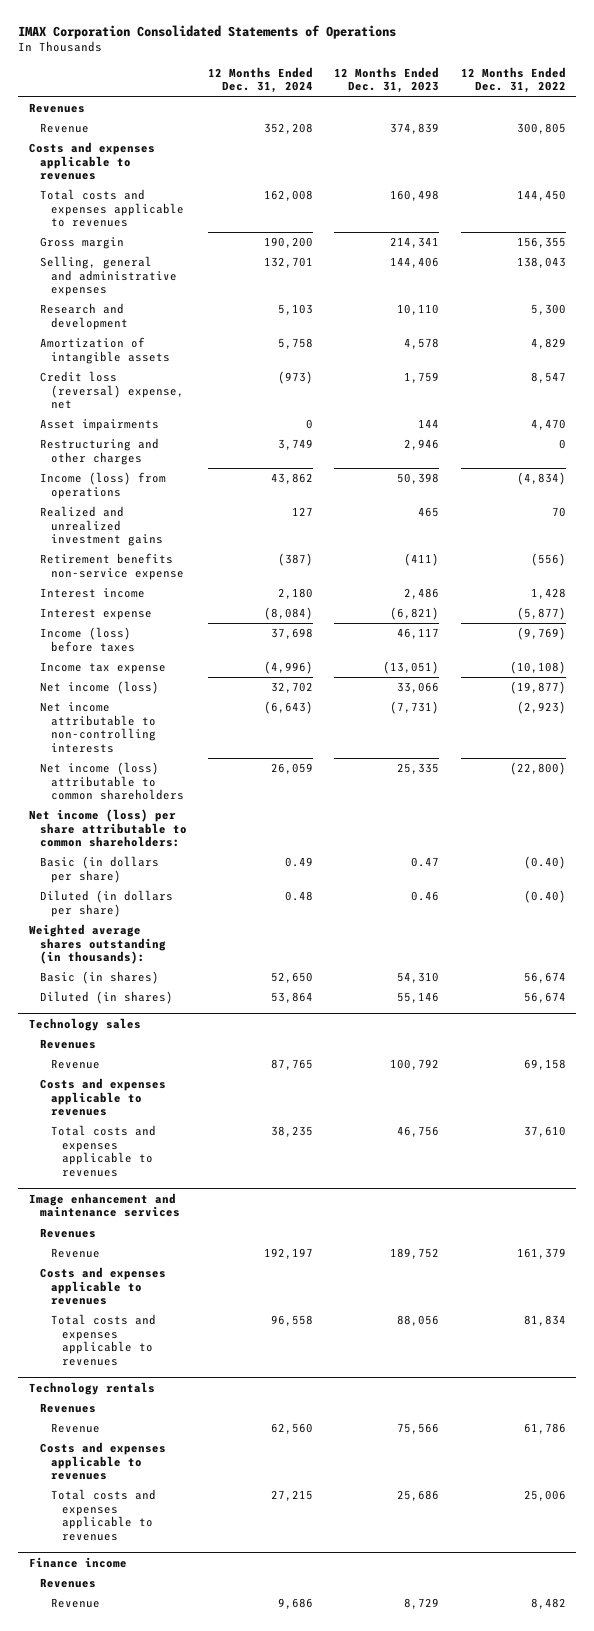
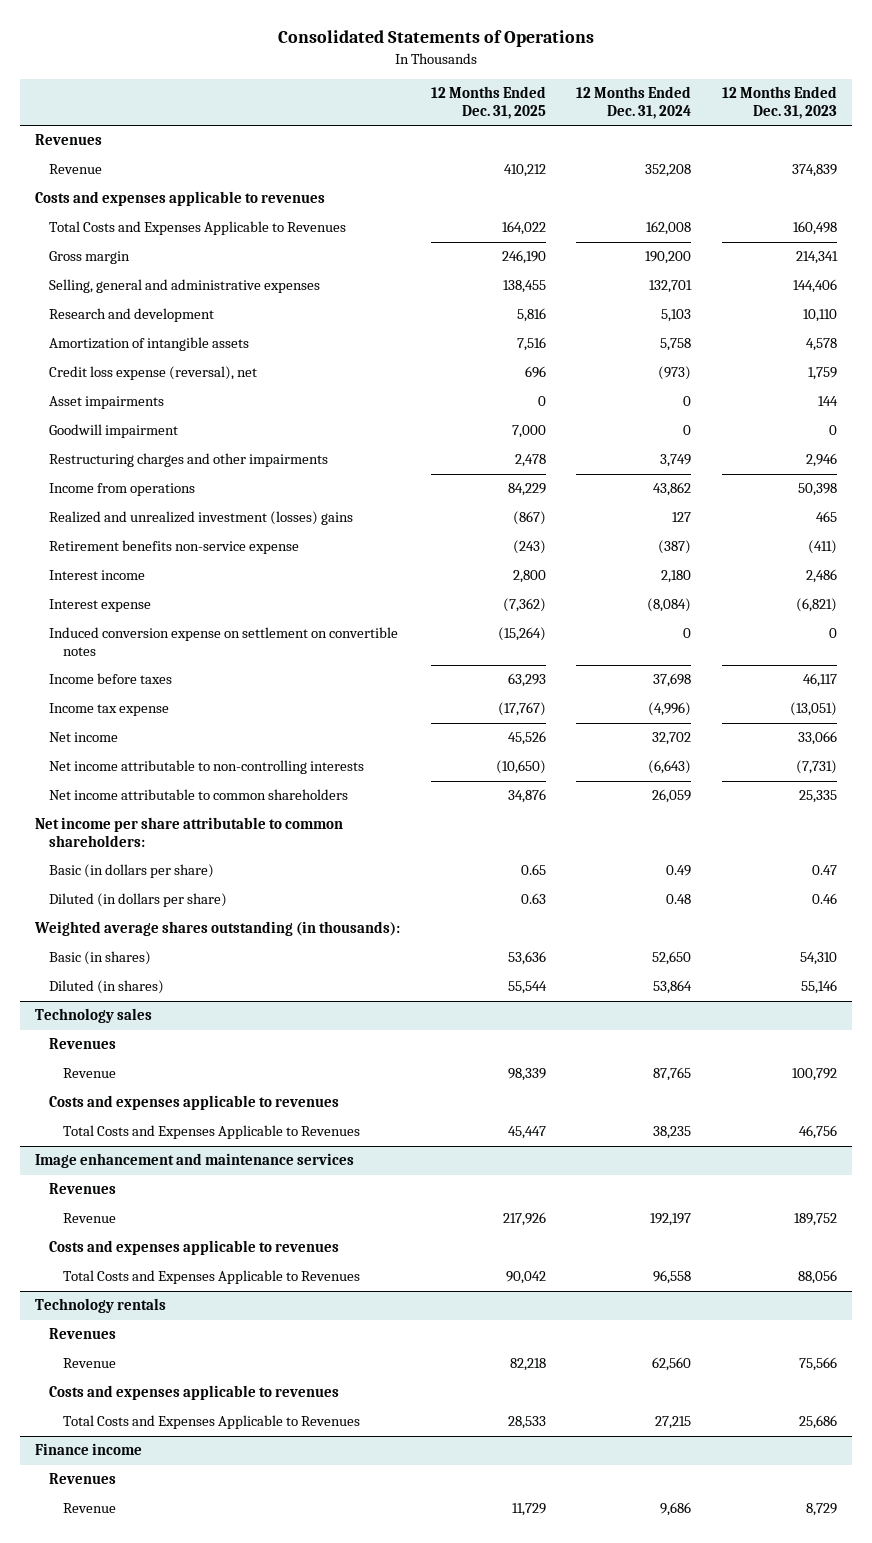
- IMAX Corporation Consolidated Statements of Operations
+ Consolidated Statements of Operations
- | 12 Months Ended Dec. 31, 2024 | 12 Months Ended Dec. 31, 2023 | 12 Months Ended Dec. 31, 2022
+ | 12 Months Ended Dec. 31, 2025 | 12 Months Ended Dec. 31, 2024 | 12 Months Ended Dec. 31, 2023
- Total costs and expenses applicable to revenues | 162,008 | 160,498 | 144,450
+ Total Costs and Expenses Applicable to Revenues | 164,022 | 162,008 | 160,498
- Credit loss (reversal) expense, net | (973) | 1,759 | 8,547
+ Credit loss expense (reversal), net | 696 | (973) | 1,759
- Restructuring and other charges | 3,749 | 2,946 | 0
- Income (loss) from operations | 43,862 | 50,398 | (4,834)
- Realized and unrealized investment gains | 127 | 465 | 70
+ Goodwill impairment | 7,000 | 0 | 0
+ Restructuring charges and other impairments | 2,478 | 3,749 | 2,946
+ Income from operations | 84,229 | 43,862 | 50,398
+ Realized and unrealized investment (losses) gains | (867) | 127 | 465
- Income (loss) before taxes | 37,698 | 46,117 | (9,769)
+ Induced conversion expense on settlement on convertible notes | (15,264) | 0 | 0
+ Income before taxes | 63,293 | 37,698 | 46,117
- Net income (loss) | 32,702 | 33,066 | (19,877)
+ Net income | 45,526 | 32,702 | 33,066
- Net income (loss) attributable to common shareholders | 26,059 | 25,335 | (22,800)
- Net income (loss) per share attributable to common shareholders:
+ Net income attributable to common shareholders | 34,876 | 26,059 | 25,335
+ Net income per share attributable to common shareholders:
@ Technology sales
- Total costs and expenses applicable to revenues | 38,235 | 46,756 | 37,610
+ Total Costs and Expenses Applicable to Revenues | 45,447 | 38,235 | 46,756
@ Image enhancement and maintenance services
- Total costs and expenses applicable to revenues | 96,558 | 88,056 | 81,834
+ Total Costs and Expenses Applicable to Revenues | 90,042 | 96,558 | 88,056
@ Technology rentals
- Total costs and expenses applicable to revenues | 27,215 | 25,686 | 25,006
+ Total Costs and Expenses Applicable to Revenues | 28,533 | 27,215 | 25,686

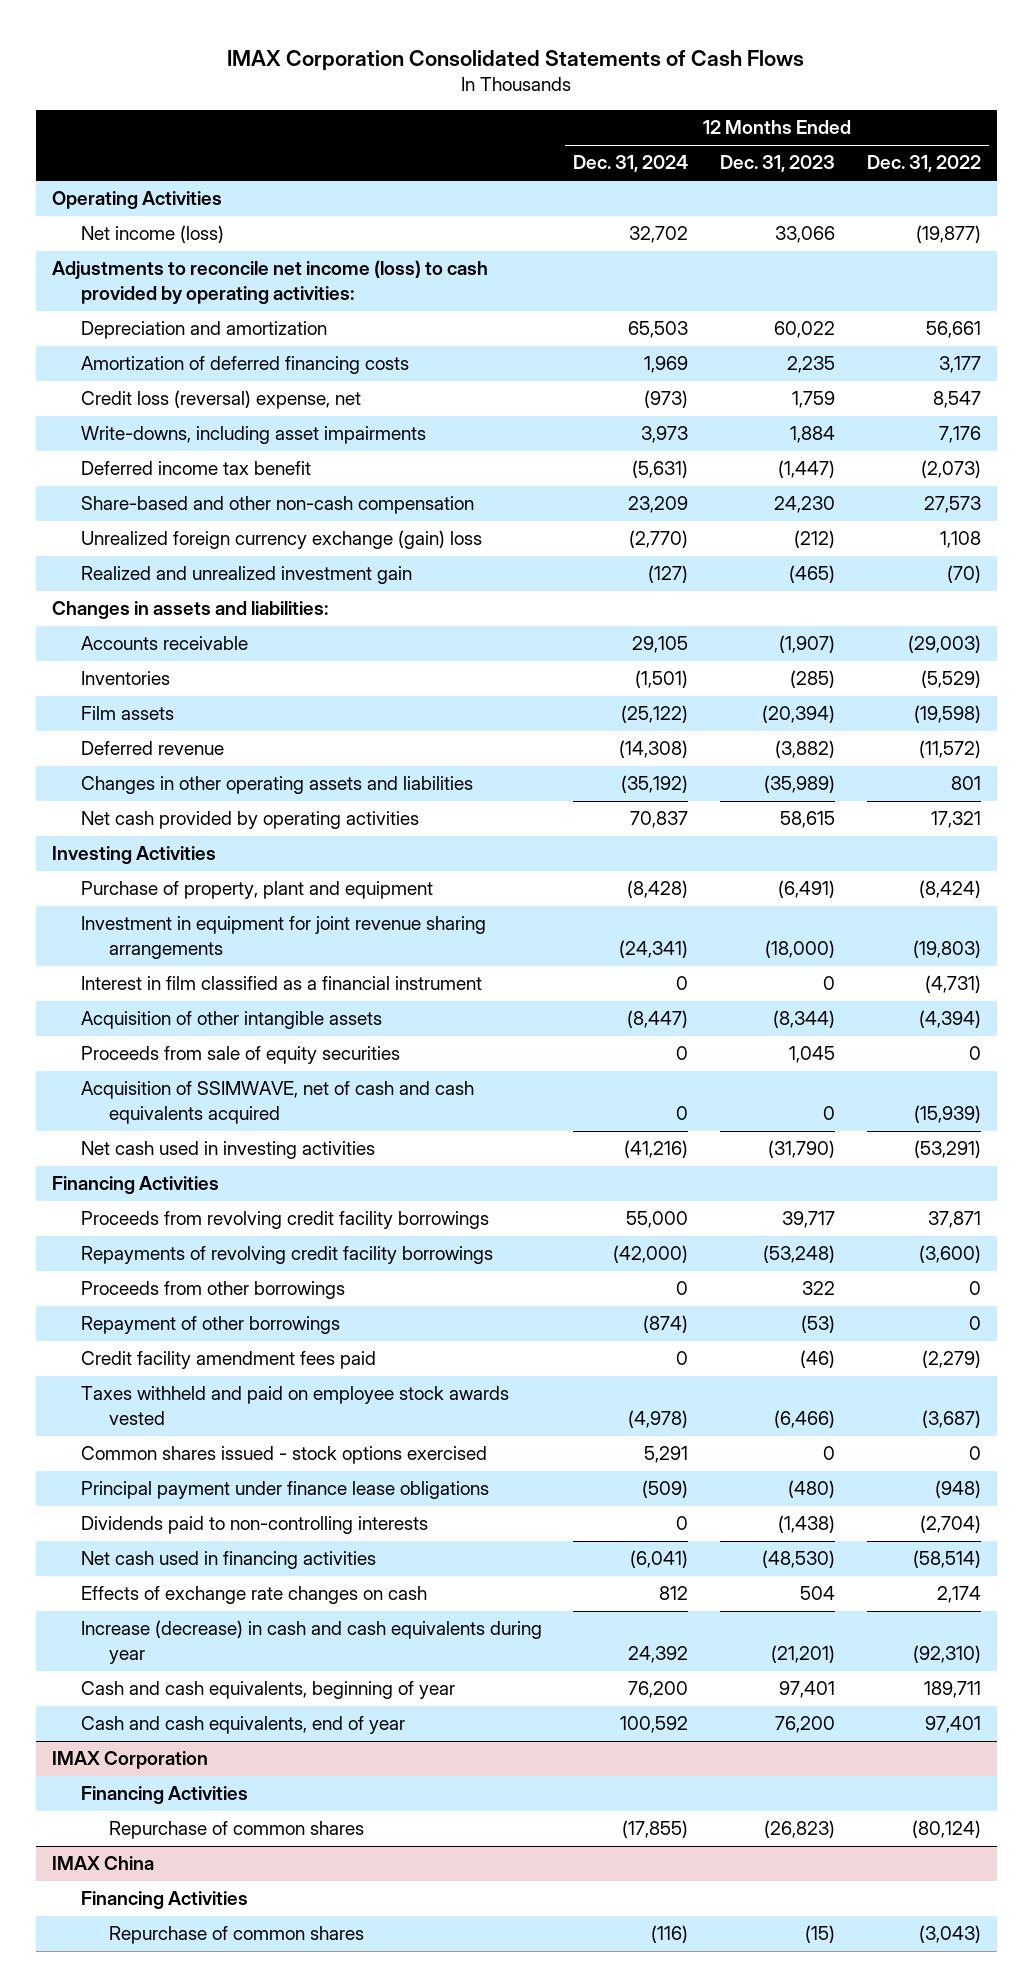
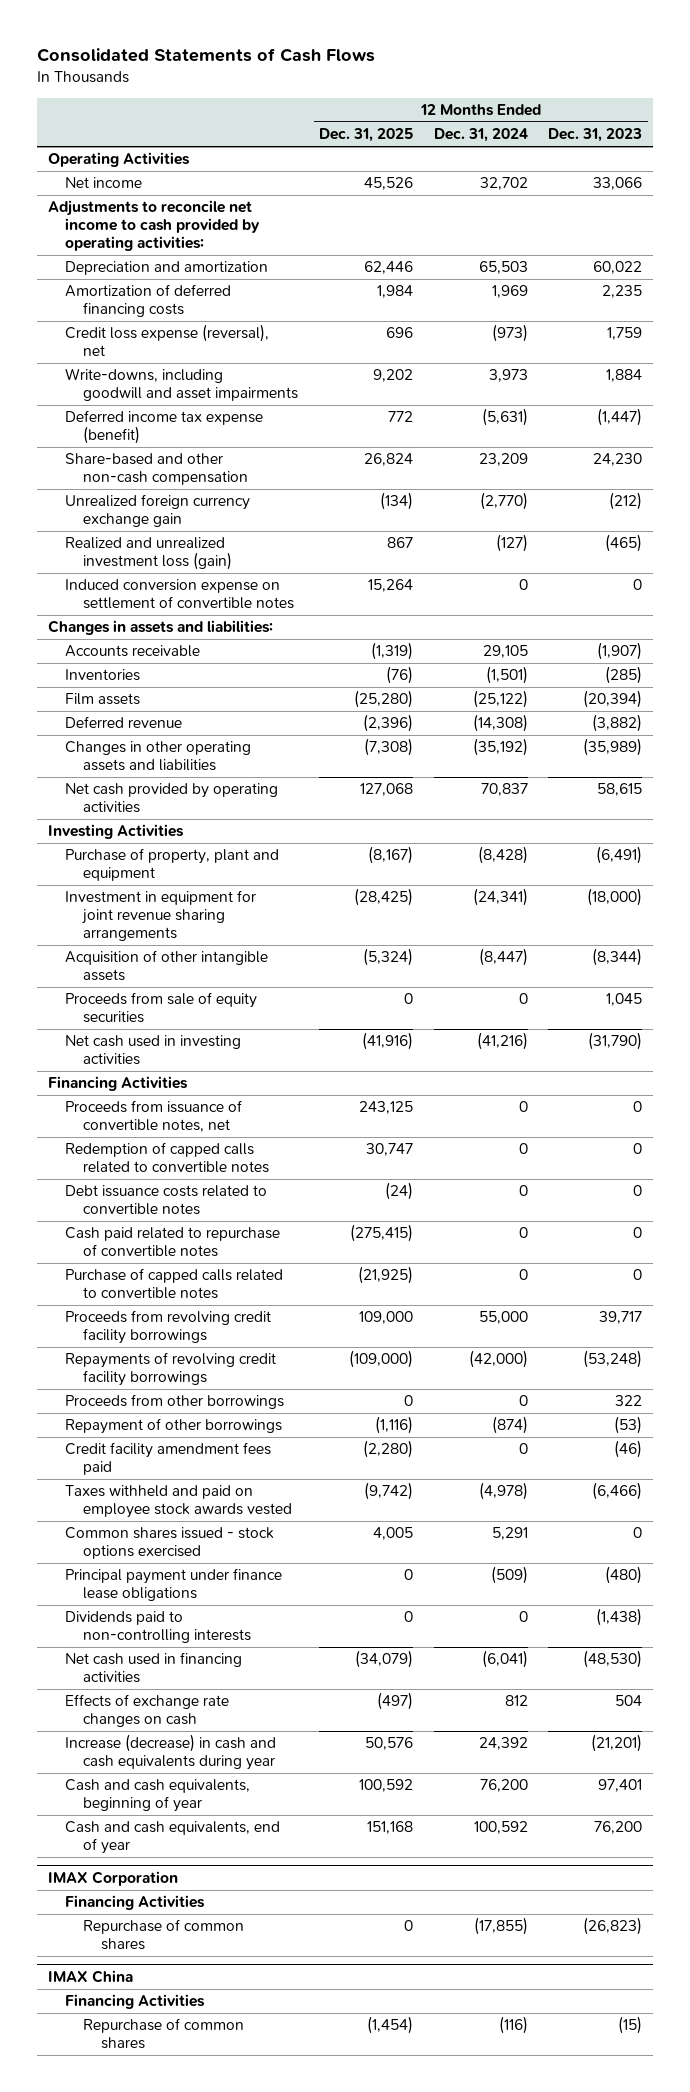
- IMAX Corporation Consolidated Statements of Cash Flows
+ Consolidated Statements of Cash Flows
- | 12 Months Ended Dec. 31, 2024 | 12 Months Ended Dec. 31, 2023 | 12 Months Ended Dec. 31, 2022
+ | 12 Months Ended Dec. 31, 2025 | 12 Months Ended Dec. 31, 2024 | 12 Months Ended Dec. 31, 2023
- Net income (loss) | 32,702 | 33,066 | (19,877)
- Adjustments to reconcile net income (loss) to cash provided by operating activities:
+ Net income | 45,526 | 32,702 | 33,066
+ Adjustments to reconcile net income to cash provided by operating activities:
- Credit loss (reversal) expense, net | (973) | 1,759 | 8,547
- Write-downs, including asset impairments | 3,973 | 1,884 | 7,176
- Deferred income tax benefit | (5,631) | (1,447) | (2,073)
+ Credit loss expense (reversal), net | 696 | (973) | 1,759
+ Write-downs, including goodwill and asset impairments | 9,202 | 3,973 | 1,884
+ Deferred income tax expense (benefit) | 772 | (5,631) | (1,447)
- Unrealized foreign currency exchange (gain) loss | (2,770) | (212) | 1,108
- Realized and unrealized investment gain | (127) | (465) | (70)
+ Unrealized foreign currency exchange gain | (134) | (2,770) | (212)
+ Realized and unrealized investment loss (gain) | 867 | (127) | (465)
+ Induced conversion expense on settlement of convertible notes | 15,264 | 0 | 0
- Interest in film classified as a financial instrument | 0 | 0 | (4,731)
- Acquisition of SSIMWAVE, net of cash and cash equivalents acquired | 0 | 0 | (15,939)
+ Proceeds from issuance of convertible notes, net | 243,125 | 0 | 0
+ Redemption of capped calls related to convertible notes | 30,747 | 0 | 0
+ Debt issuance costs related to convertible notes | (24) | 0 | 0
+ Cash paid related to repurchase of convertible notes | (275,415) | 0 | 0
+ Purchase of capped calls related to convertible notes | (21,925) | 0 | 0

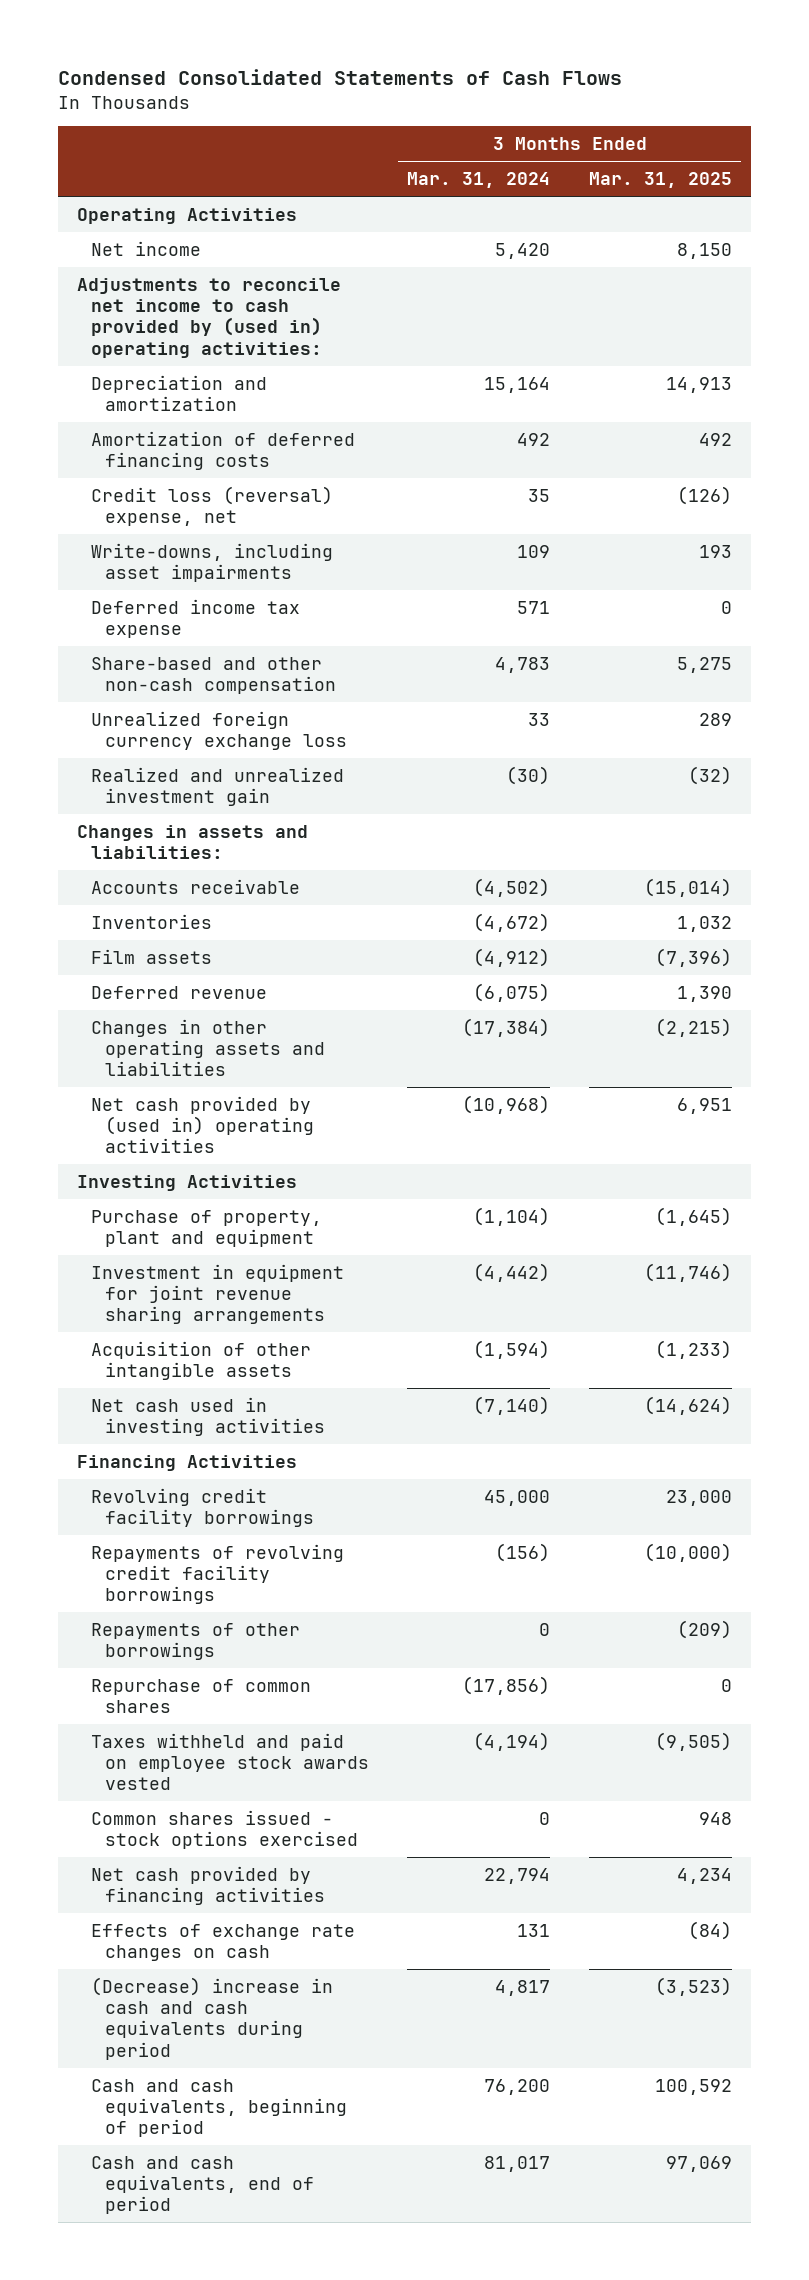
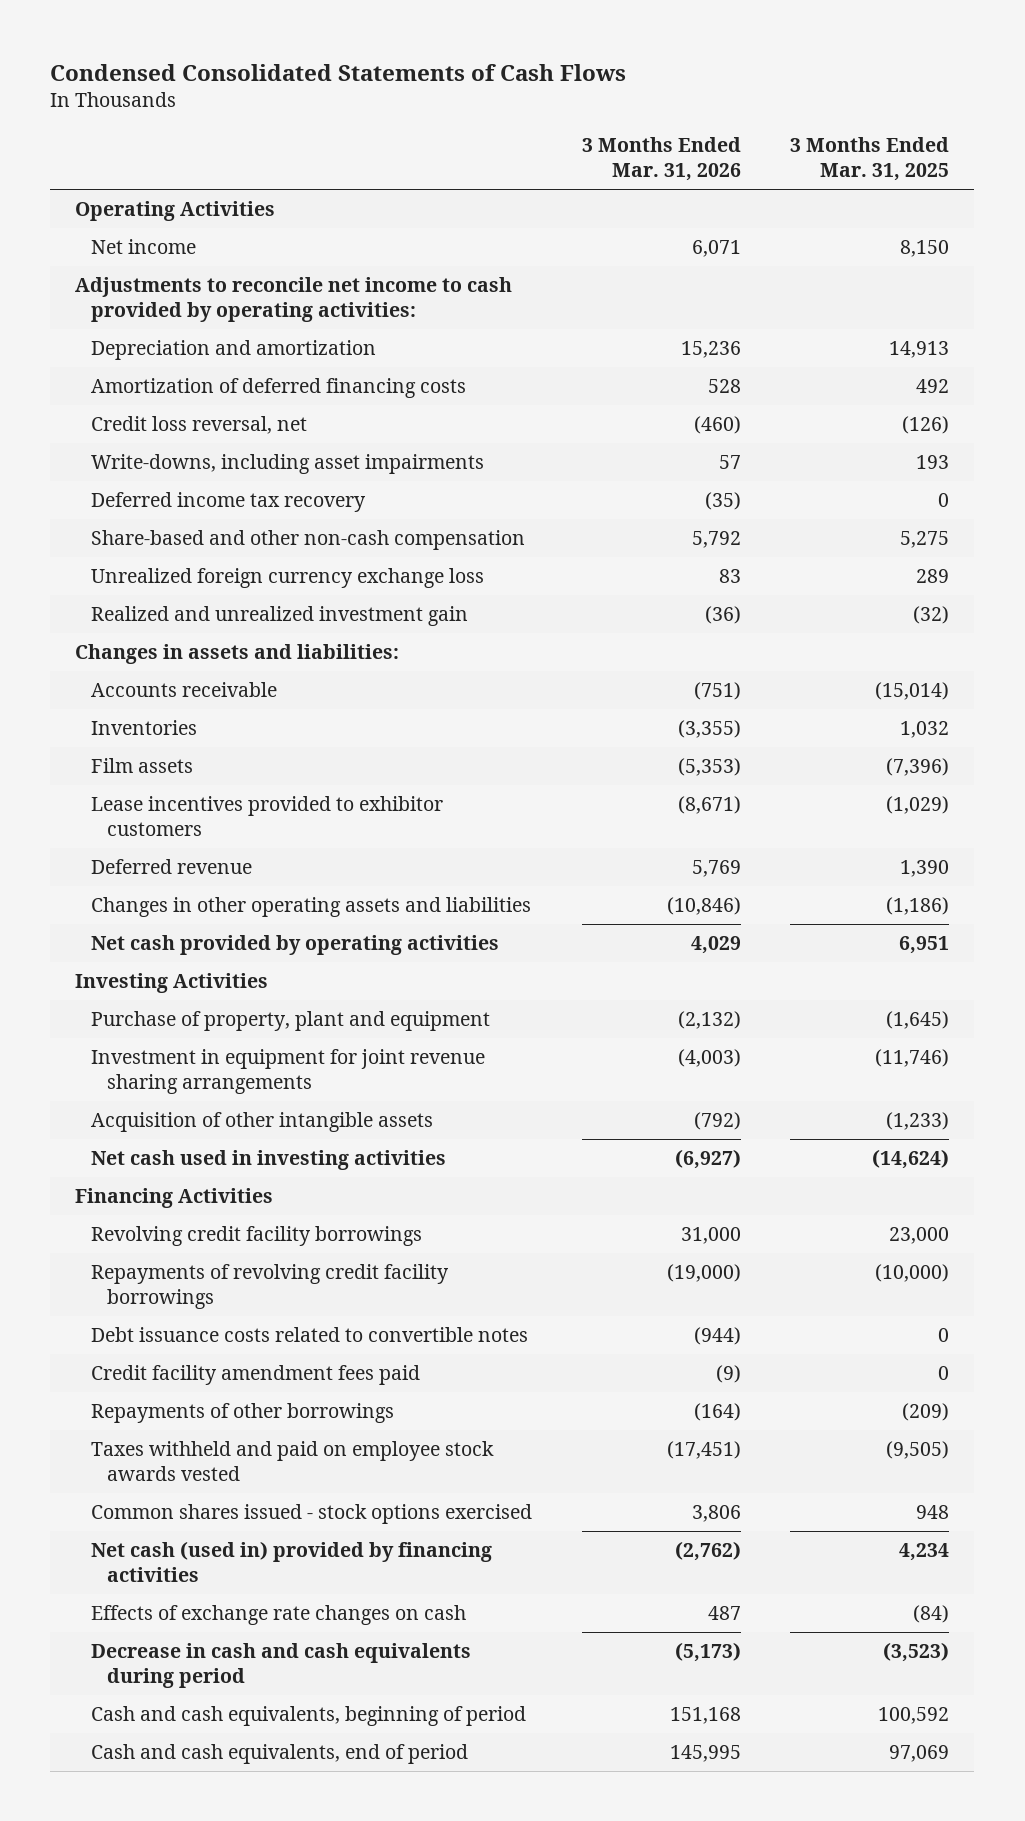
- | 3 Months Ended Mar. 31, 2024 | 3 Months Ended Mar. 31, 2025
+ | 3 Months Ended Mar. 31, 2026 | 3 Months Ended Mar. 31, 2025
- Adjustments to reconcile net income to cash provided by (used in) operating activities:
+ Adjustments to reconcile net income to cash provided by operating activities:
- Credit loss (reversal) expense, net | 35 | (126)
+ Credit loss reversal, net | (460) | (126)
- Deferred income tax expense | 571 | 0
+ Deferred income tax recovery | (35) | 0
+ Lease incentives provided to exhibitor customers | (8,671) | (1,029)
- Changes in other operating assets and liabilities | (17,384) | (2,215)
- Net cash provided by (used in) operating activities | (10,968) | 6,951
+ Changes in other operating assets and liabilities | (10,846) | (1,186)
+ Net cash provided by operating activities | 4,029 | 6,951
+ Debt issuance costs related to convertible notes | (944) | 0
+ Credit facility amendment fees paid | (9) | 0
- Repurchase of common shares | (17,856) | 0
- Net cash provided by financing activities | 22,794 | 4,234
+ Net cash (used in) provided by financing activities | (2,762) | 4,234
- (Decrease) increase in cash and cash equivalents during period | 4,817 | (3,523)
+ Decrease in cash and cash equivalents during period | (5,173) | (3,523)

